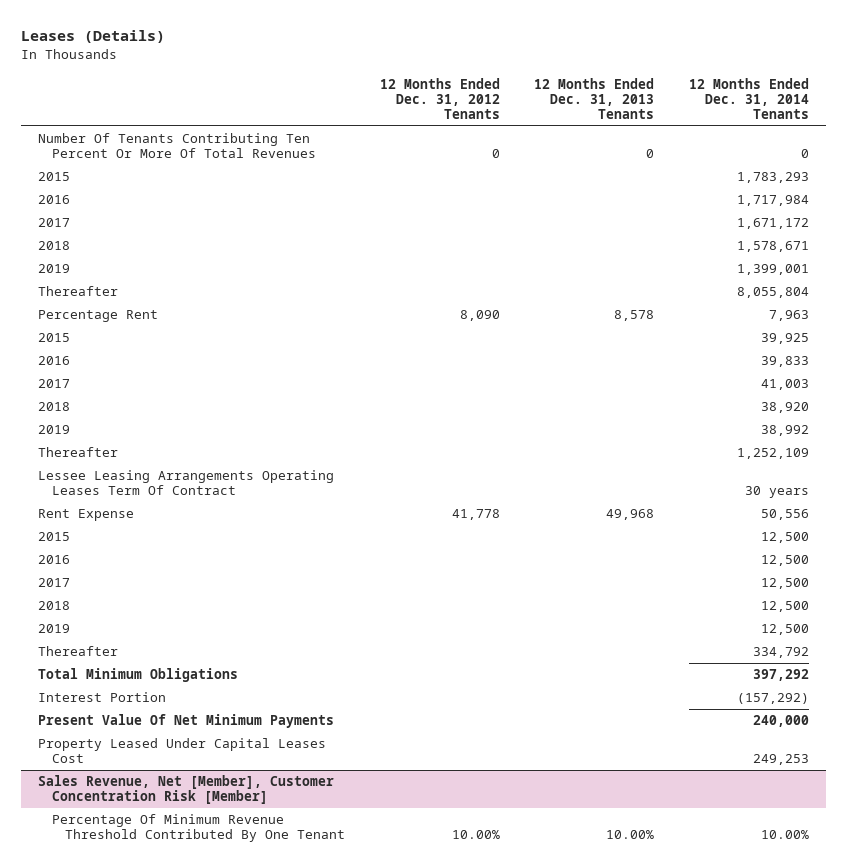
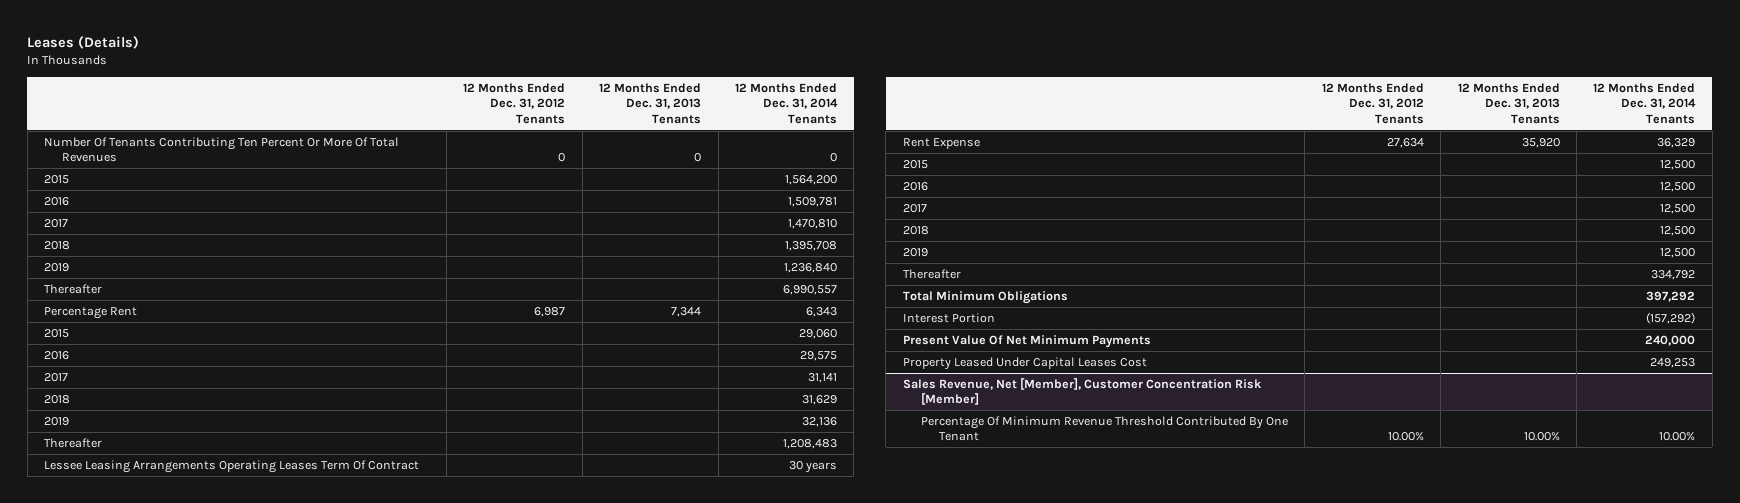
- 2015 | | | 1,783,293
- 2016 | | | 1,717,984
- 2017 | | | 1,671,172
- 2018 | | | 1,578,671
- 2019 | | | 1,399,001
- Thereafter | | | 8,055,804
- Percentage Rent | 8,090 | 8,578 | 7,963
- 2015 | | | 39,925
- 2016 | | | 39,833
- 2017 | | | 41,003
- 2018 | | | 38,920
- 2019 | | | 38,992
- Thereafter | | | 1,252,109
+ 2015 | | | 1,564,200
+ 2016 | | | 1,509,781
+ 2017 | | | 1,470,810
+ 2018 | | | 1,395,708
+ 2019 | | | 1,236,840
+ Thereafter | | | 6,990,557
+ Percentage Rent | 6,987 | 7,344 | 6,343
+ 2015 | | | 29,060
+ 2016 | | | 29,575
+ 2017 | | | 31,141
+ 2018 | | | 31,629
+ 2019 | | | 32,136
+ Thereafter | | | 1,208,483
- Rent Expense | 41,778 | 49,968 | 50,556
+ Rent Expense | 27,634 | 35,920 | 36,329

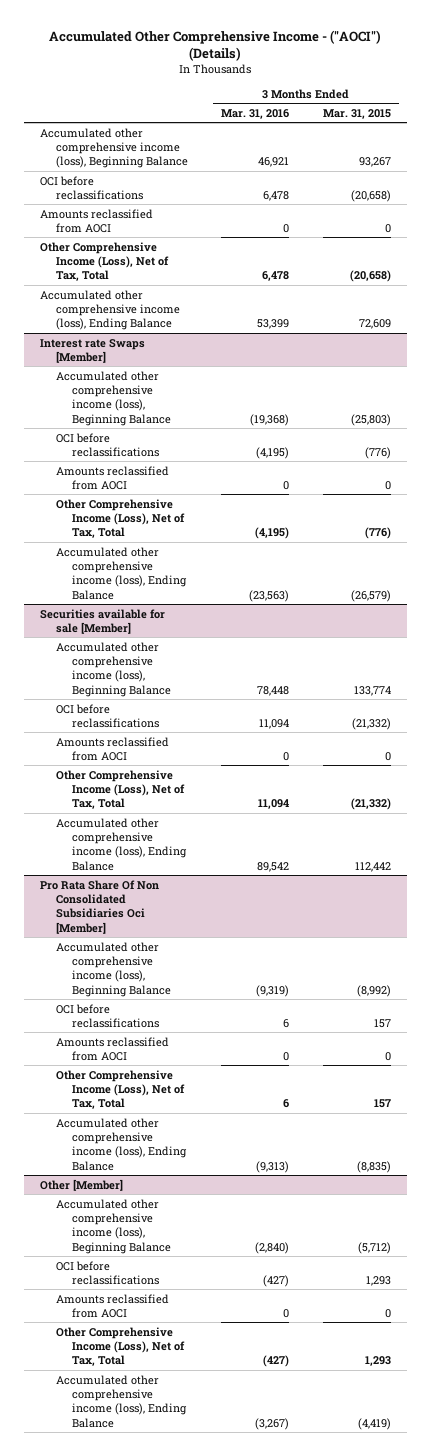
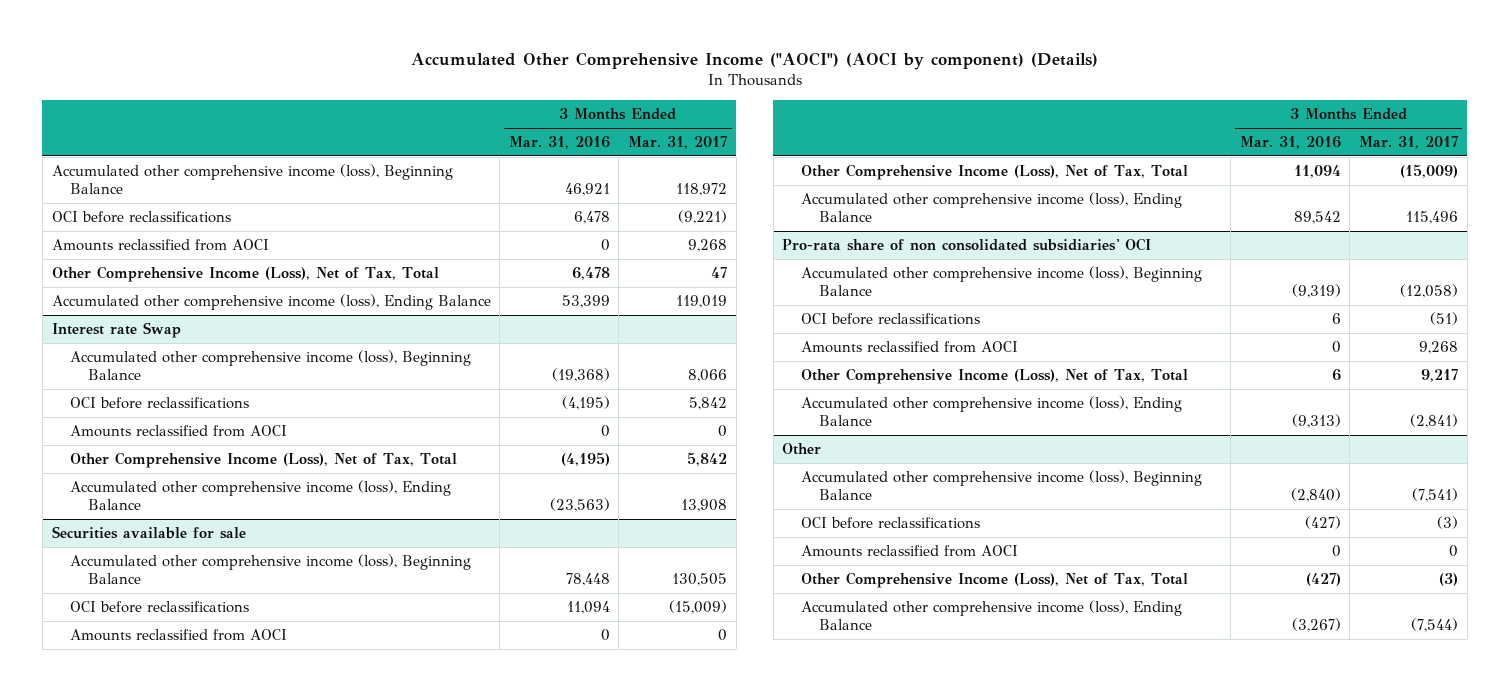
- Accumulated Other Comprehensive Income - ("AOCI") (Details)
+ Accumulated Other Comprehensive Income ("AOCI") (AOCI by component) (Details)
- | 3 Months Ended Mar. 31, 2016 | 3 Months Ended Mar. 31, 2015
+ | 3 Months Ended Mar. 31, 2016 | 3 Months Ended Mar. 31, 2017
- Interest rate Swaps [Member]
+ Interest rate Swap
- Securities available for sale [Member]
+ Securities available for sale
- Pro Rata Share Of Non Consolidated Subsidiaries Oci [Member]
+ Pro-rata share of non consolidated subsidiaries' OCI
- Other [Member]
+ Other

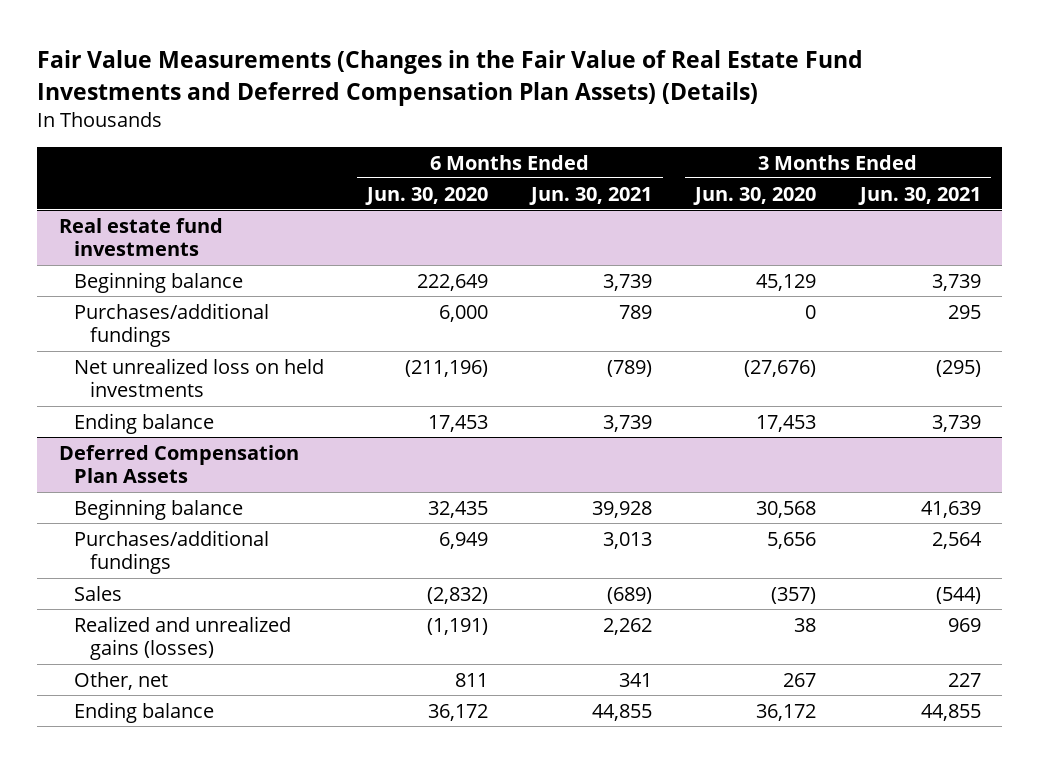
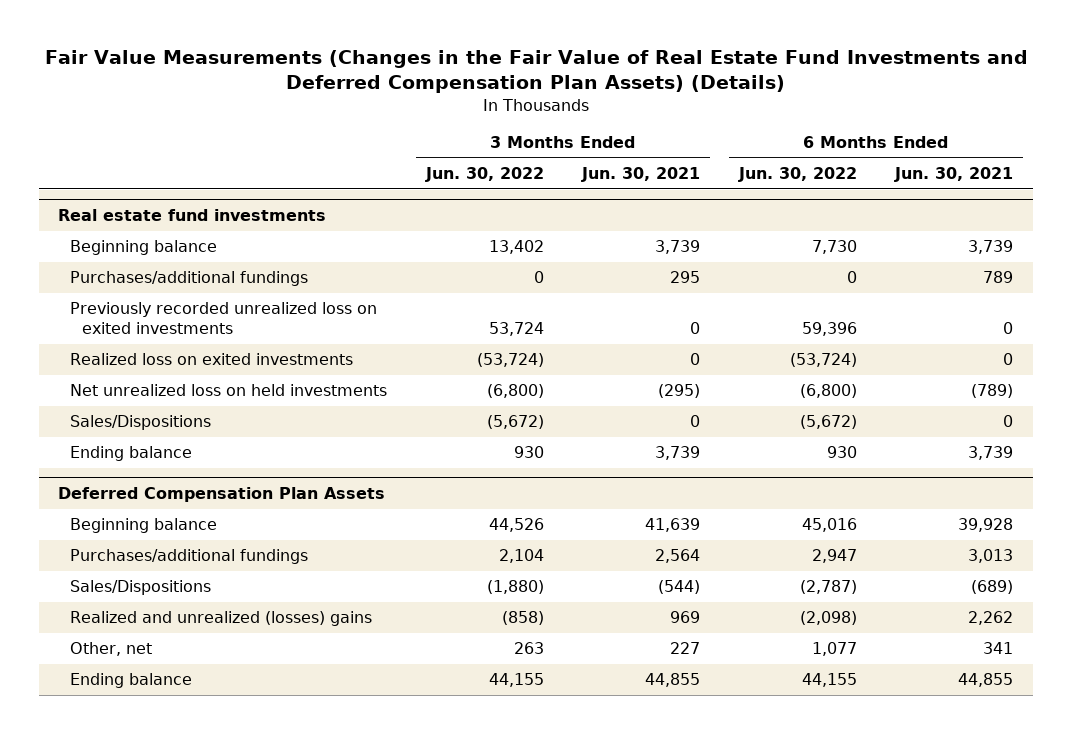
- | 6 Months Ended Jun. 30, 2020 | 6 Months Ended Jun. 30, 2021 | 3 Months Ended Jun. 30, 2020 | 3 Months Ended Jun. 30, 2021
+ | 3 Months Ended Jun. 30, 2022 | 3 Months Ended Jun. 30, 2021 | 6 Months Ended Jun. 30, 2022 | 6 Months Ended Jun. 30, 2021
@ Real estate fund investments
+ Previously recorded unrealized loss on exited investments | 53,724 | 0 | 59,396 | 0
+ Realized loss on exited investments | (53,724) | 0 | (53,724) | 0
+ Sales/Dispositions | (5,672) | 0 | (5,672) | 0
@ Deferred Compensation Plan Assets
- Sales | (2,832) | (689) | (357) | (544)
- Realized and unrealized gains (losses) | (1,191) | 2,262 | 38 | 969
+ Sales/Dispositions | (1,880) | (544) | (2,787) | (689)
+ Realized and unrealized (losses) gains | (858) | 969 | (2,098) | 2,262

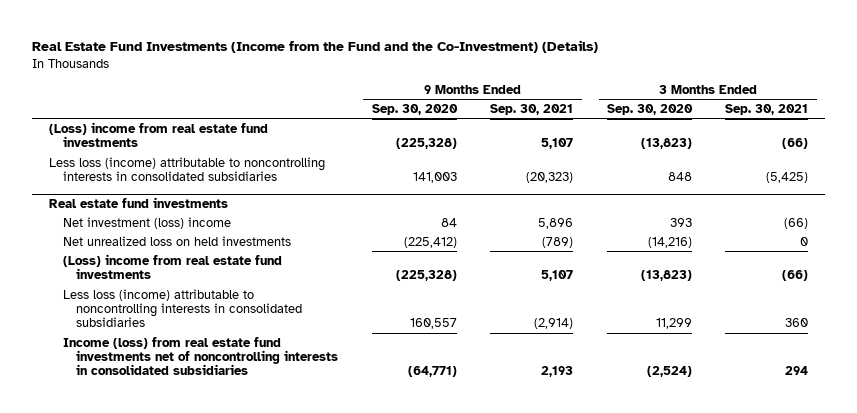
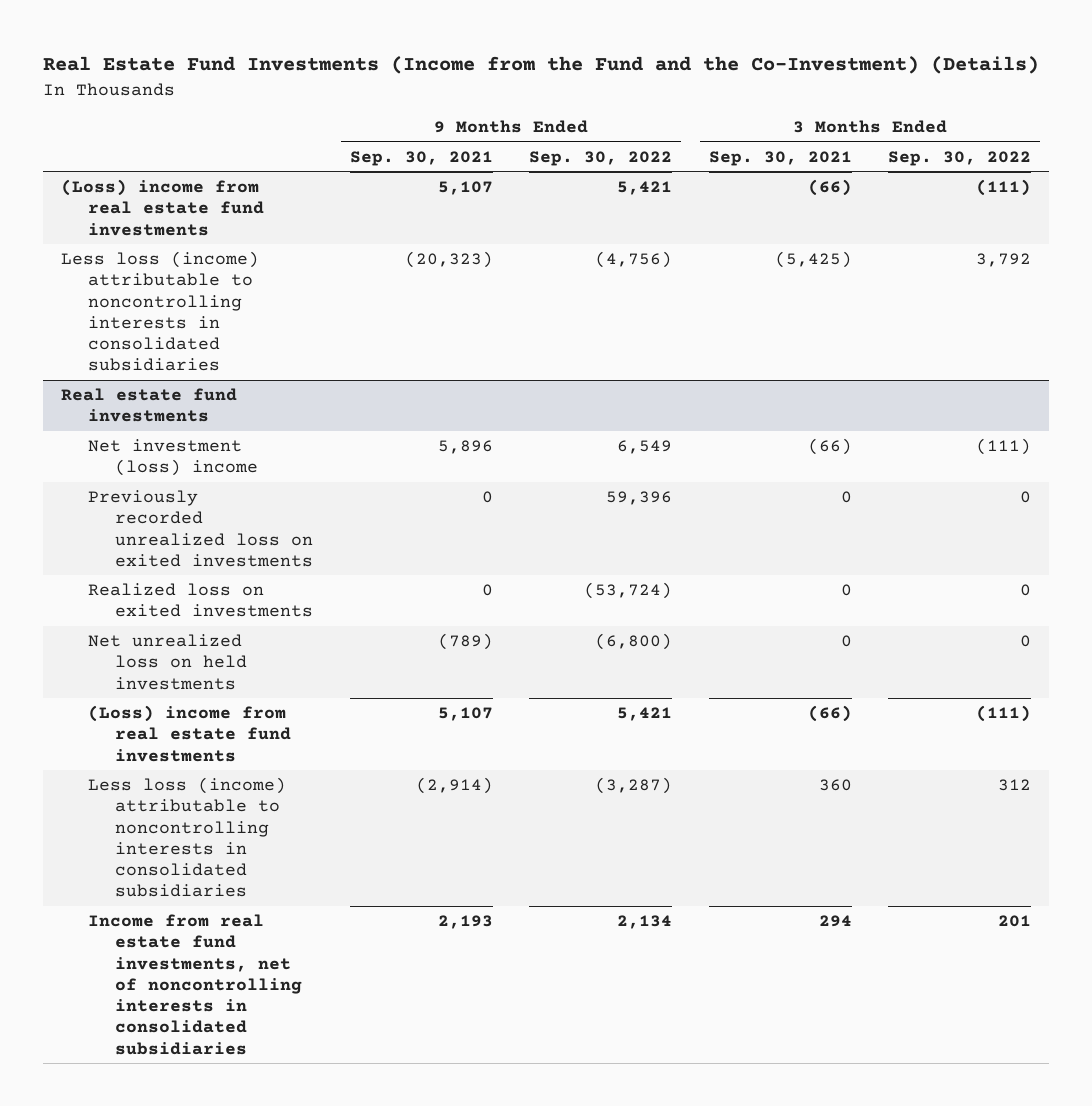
- | 9 Months Ended Sep. 30, 2020 | 9 Months Ended Sep. 30, 2021 | 3 Months Ended Sep. 30, 2020 | 3 Months Ended Sep. 30, 2021
+ | 9 Months Ended Sep. 30, 2021 | 9 Months Ended Sep. 30, 2022 | 3 Months Ended Sep. 30, 2021 | 3 Months Ended Sep. 30, 2022
@ Real estate fund investments
+ Previously recorded unrealized loss on exited investments | 0 | 59,396 | 0 | 0
+ Realized loss on exited investments | 0 | (53,724) | 0 | 0
- Income (loss) from real estate fund investments net of noncontrolling interests in consolidated subsidiaries | (64,771) | 2,193 | (2,524) | 294
+ Income from real estate fund investments, net of noncontrolling interests in consolidated subsidiaries | 2,193 | 2,134 | 294 | 201

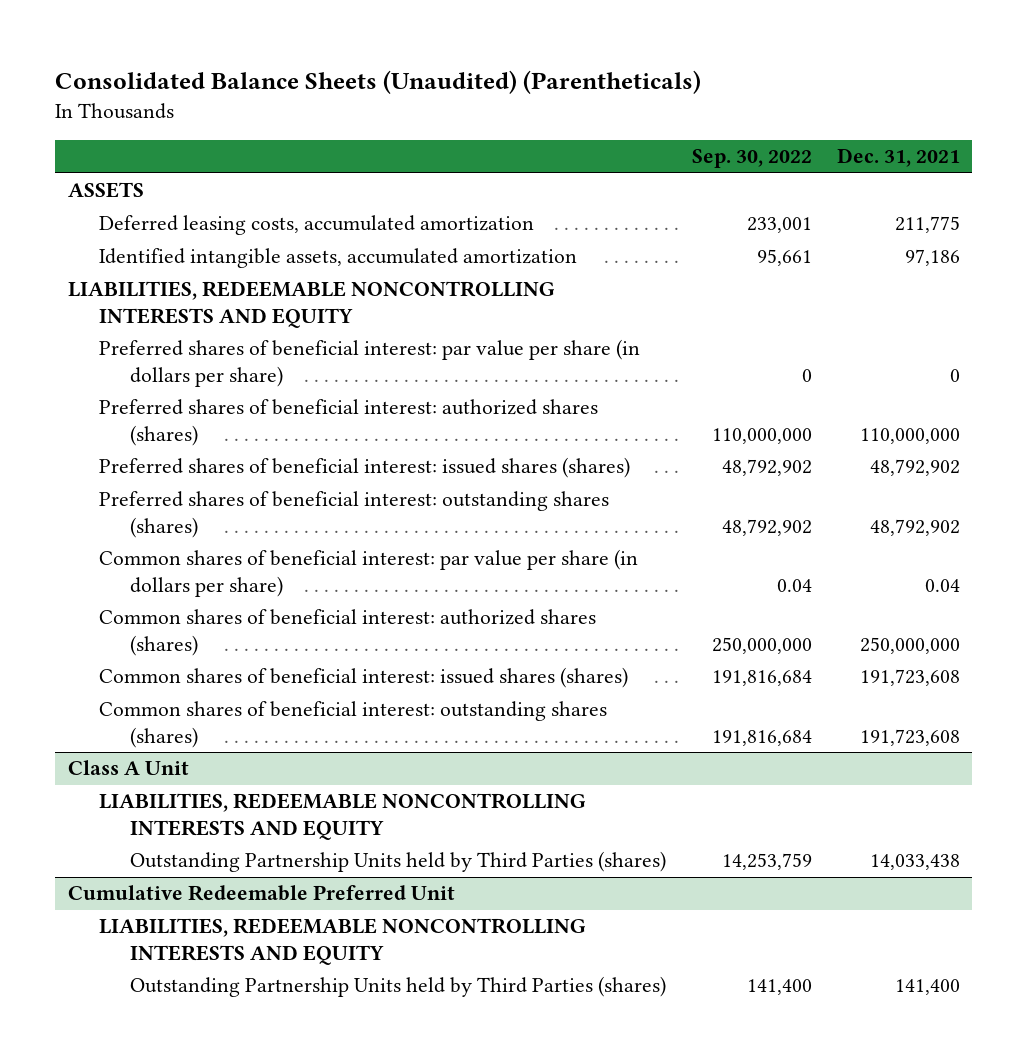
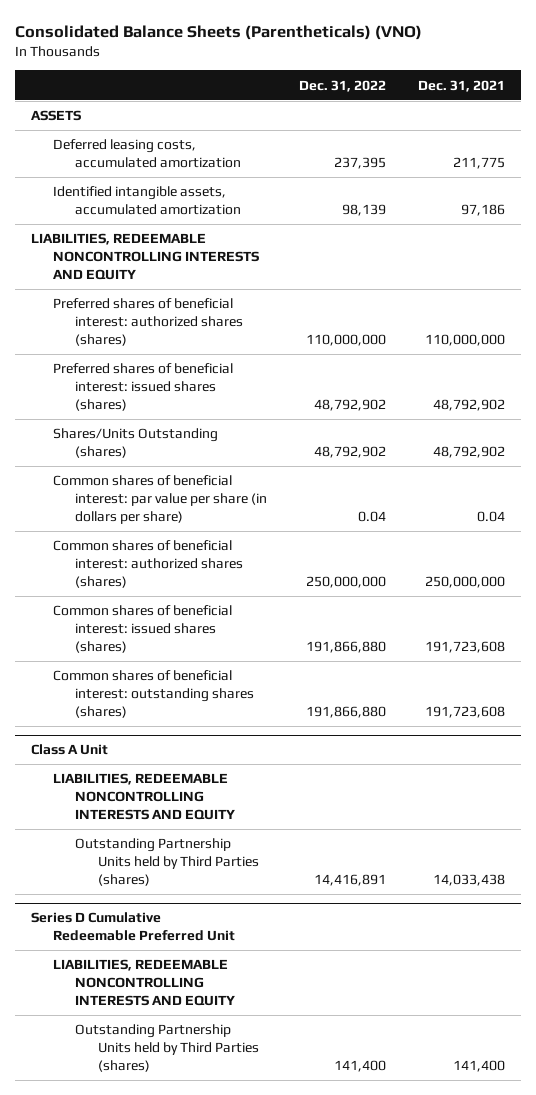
- Consolidated Balance Sheets (Unaudited) (Parentheticals)
+ Consolidated Balance Sheets (Parentheticals) (VNO)
- | Sep. 30, 2022 | Dec. 31, 2021
+ | Dec. 31, 2022 | Dec. 31, 2021
- Preferred shares of beneficial interest: par value per share (in dollars per share) | 0 | 0
- Preferred shares of beneficial interest: outstanding shares (shares) | 48,792,902 | 48,792,902
+ Shares/Units Outstanding (shares) | 48,792,902 | 48,792,902
- Cumulative Redeemable Preferred Unit
+ Series D Cumulative Redeemable Preferred Unit

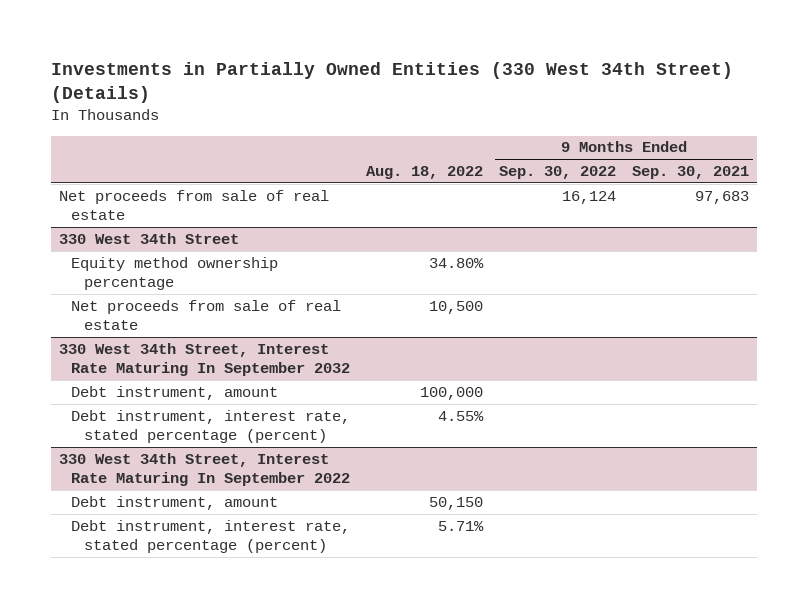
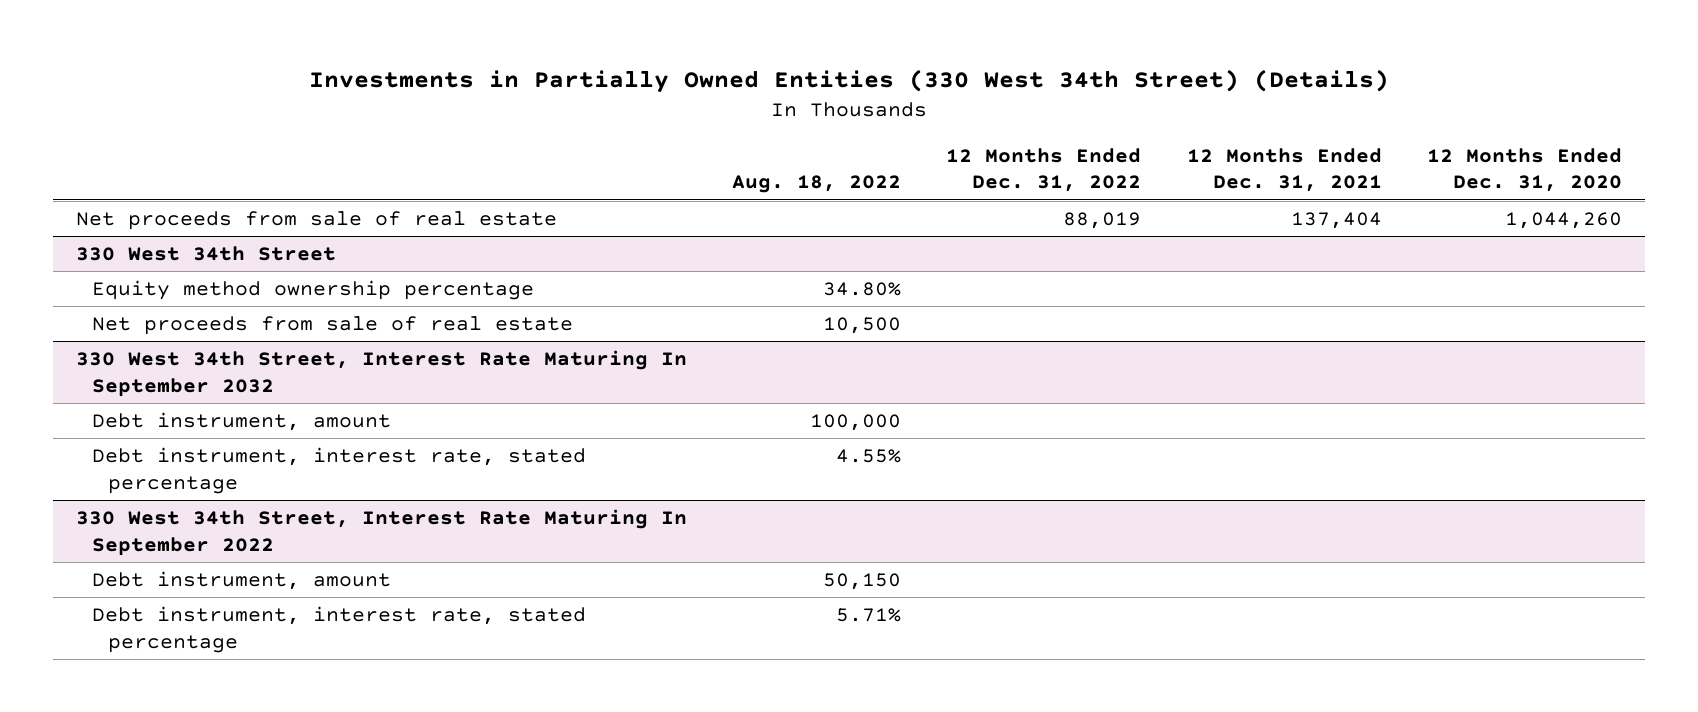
- | Aug. 18, 2022 | 9 Months Ended Sep. 30, 2022 | 9 Months Ended Sep. 30, 2021
+ | Aug. 18, 2022 | 12 Months Ended Dec. 31, 2022 | 12 Months Ended Dec. 31, 2021 | 12 Months Ended Dec. 31, 2020
@ 330 West 34th Street, Interest Rate Maturing In September 2032
- Debt instrument, interest rate, stated percentage (percent) | 4.55% | |
+ Debt instrument, interest rate, stated percentage | 4.55% | | |
@ 330 West 34th Street, Interest Rate Maturing In September 2022
- Debt instrument, interest rate, stated percentage (percent) | 5.71% | |
+ Debt instrument, interest rate, stated percentage | 5.71% | | |

